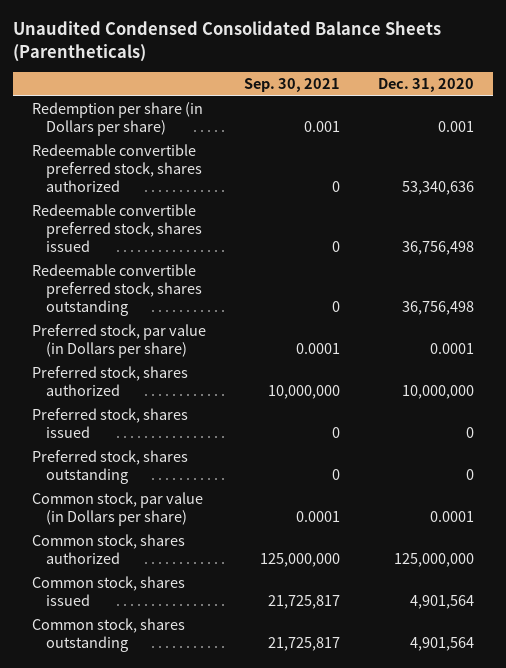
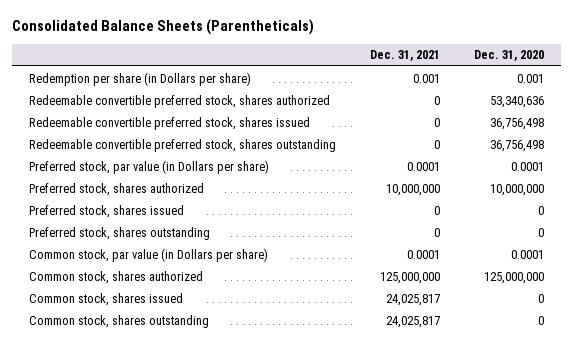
- Unaudited Condensed Consolidated Balance Sheets (Parentheticals)
+ Consolidated Balance Sheets (Parentheticals)
- | Sep. 30, 2021 | Dec. 31, 2020
+ | Dec. 31, 2021 | Dec. 31, 2020
- Common stock, shares issued | 21,725,817 | 4,901,564
- Common stock, shares outstanding | 21,725,817 | 4,901,564
+ Common stock, shares issued | 24,025,817 | 0
+ Common stock, shares outstanding | 24,025,817 | 0

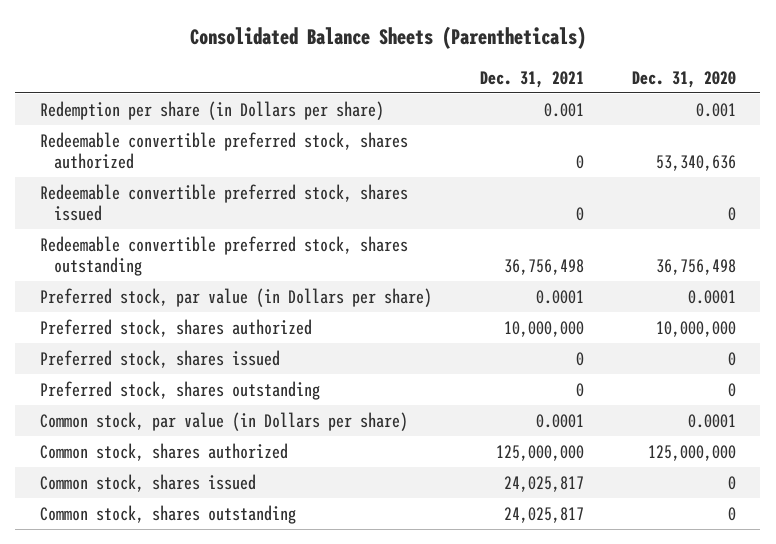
- Redeemable convertible preferred stock, shares issued | 0 | 36,756,498
- Redeemable convertible preferred stock, shares outstanding | 0 | 36,756,498
+ Redeemable convertible preferred stock, shares issued | 0 | 0
+ Redeemable convertible preferred stock, shares outstanding | 36,756,498 | 36,756,498

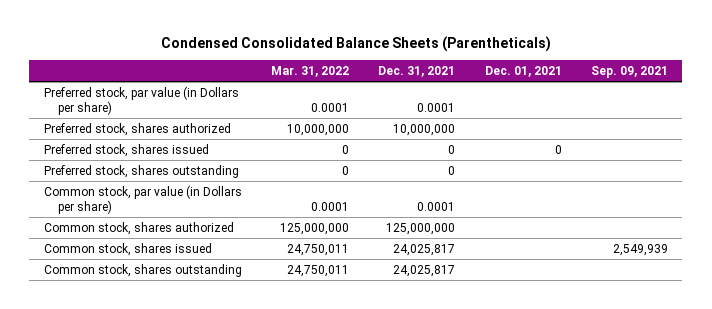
- Consolidated Balance Sheets (Parentheticals)
+ Condensed Consolidated Balance Sheets (Parentheticals)
- | Dec. 31, 2021 | Dec. 31, 2020
+ | Mar. 31, 2022 | Dec. 31, 2021 | Dec. 01, 2021 | Sep. 09, 2021
- Redemption per share (in Dollars per share) | 0.001 | 0.001
- Redeemable convertible preferred stock, shares authorized | 0 | 53,340,636
- Redeemable convertible preferred stock, shares issued | 0 | 0
- Redeemable convertible preferred stock, shares outstanding | 36,756,498 | 36,756,498

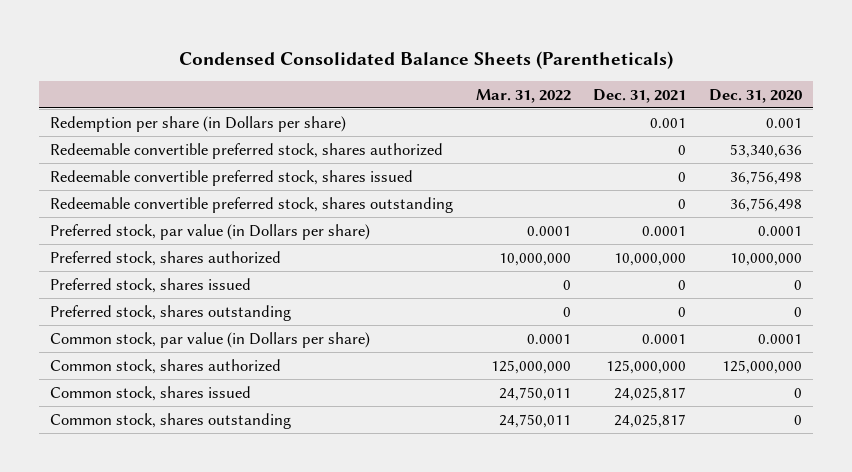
- | Mar. 31, 2022 | Dec. 31, 2021 | Dec. 01, 2021 | Sep. 09, 2021
+ | Mar. 31, 2022 | Dec. 31, 2021 | Dec. 31, 2020
+ Redemption per share (in Dollars per share) | | 0.001 | 0.001
+ Redeemable convertible preferred stock, shares authorized | | 0 | 53,340,636
+ Redeemable convertible preferred stock, shares issued | | 0 | 36,756,498
+ Redeemable convertible preferred stock, shares outstanding | | 0 | 36,756,498

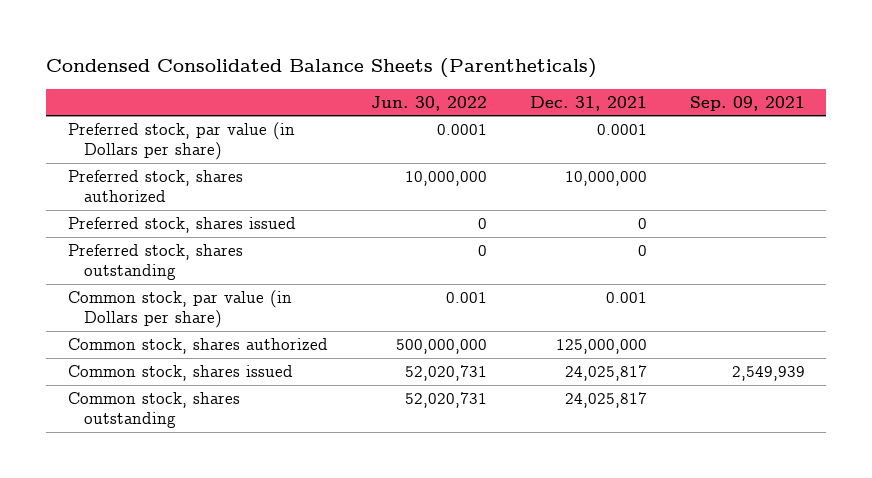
- | Mar. 31, 2022 | Dec. 31, 2021 | Dec. 31, 2020
+ | Jun. 30, 2022 | Dec. 31, 2021 | Sep. 09, 2021
- Redemption per share (in Dollars per share) | | 0.001 | 0.001
- Redeemable convertible preferred stock, shares authorized | | 0 | 53,340,636
- Redeemable convertible preferred stock, shares issued | | 0 | 36,756,498
- Redeemable convertible preferred stock, shares outstanding | | 0 | 36,756,498
- Common stock, par value (in Dollars per share) | 0.0001 | 0.0001 | 0.0001
+ Common stock, par value (in Dollars per share) | 0.001 | 0.001 |

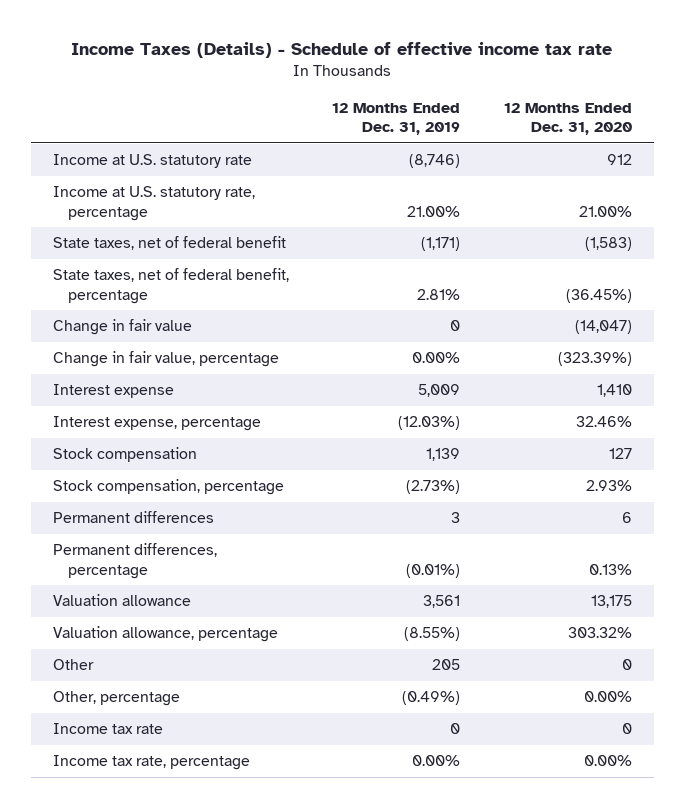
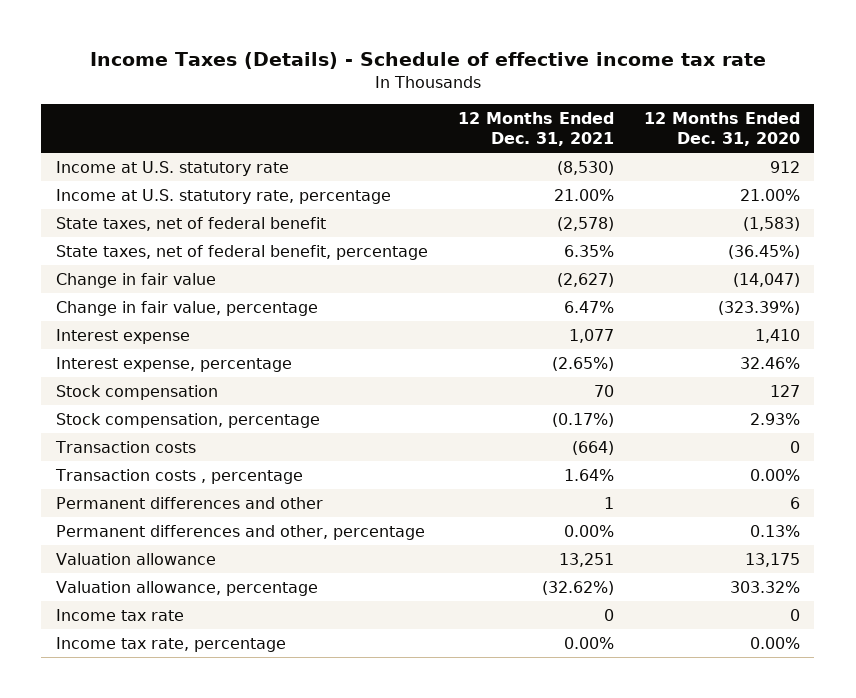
- | 12 Months Ended Dec. 31, 2019 | 12 Months Ended Dec. 31, 2020
+ | 12 Months Ended Dec. 31, 2021 | 12 Months Ended Dec. 31, 2020
- Permanent differences | 3 | 6
- Permanent differences, percentage | (0.01%) | 0.13%
+ Transaction costs | (664) | 0
+ Transaction costs , percentage | 1.64% | 0.00%
+ Permanent differences and other | 1 | 6
+ Permanent differences and other, percentage | 0.00% | 0.13%
- Other | 205 | 0
- Other, percentage | (0.49%) | 0.00%

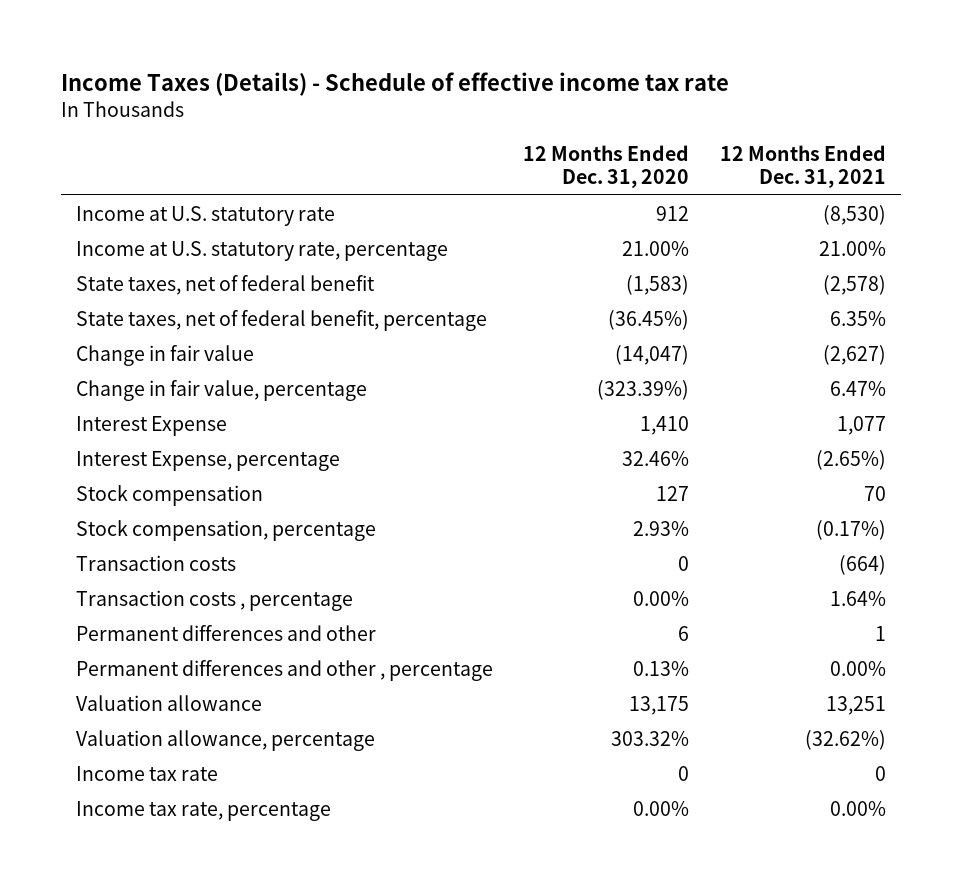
- | 12 Months Ended Dec. 31, 2021 | 12 Months Ended Dec. 31, 2020
+ | 12 Months Ended Dec. 31, 2020 | 12 Months Ended Dec. 31, 2021
- Interest expense | 1,077 | 1,410
- Interest expense, percentage | (2.65%) | 32.46%
+ Interest Expense | 1,410 | 1,077
+ Interest Expense, percentage | 32.46% | (2.65%)
- Permanent differences and other, percentage | 0.00% | 0.13%
+ Permanent differences and other , percentage | 0.13% | 0.00%

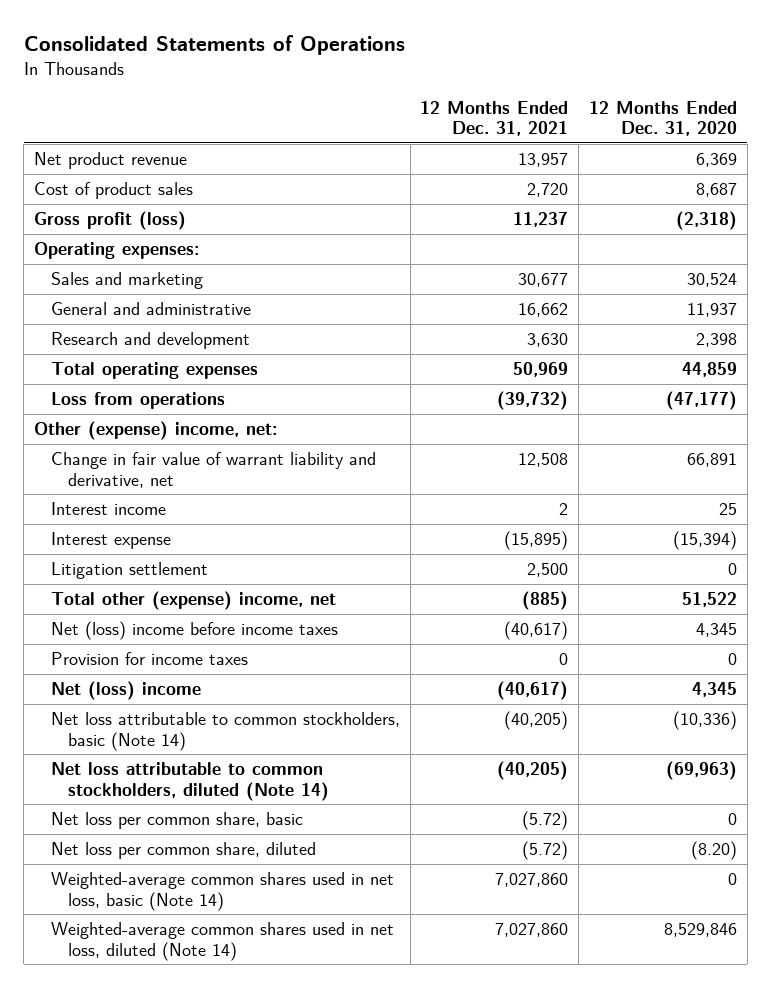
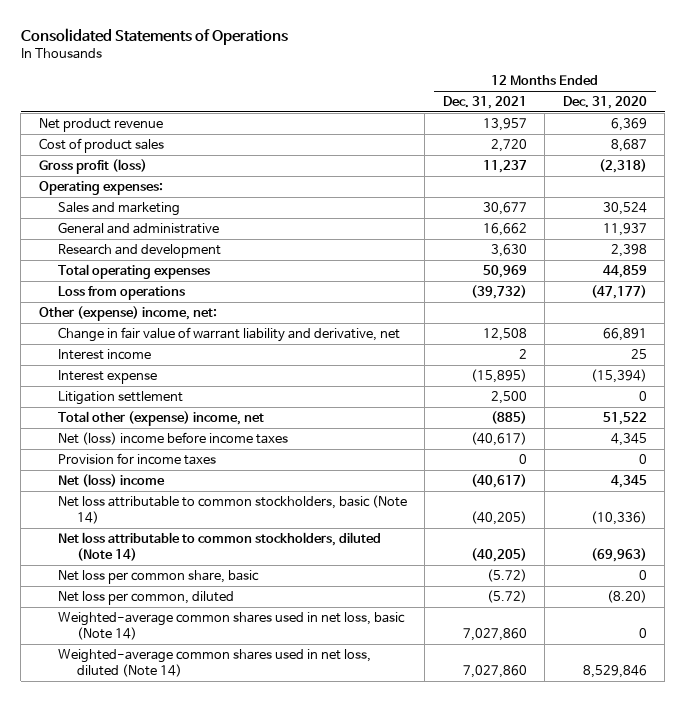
- Net loss per common share, diluted | (5.72) | (8.20)
+ Net loss per common, diluted | (5.72) | (8.20)

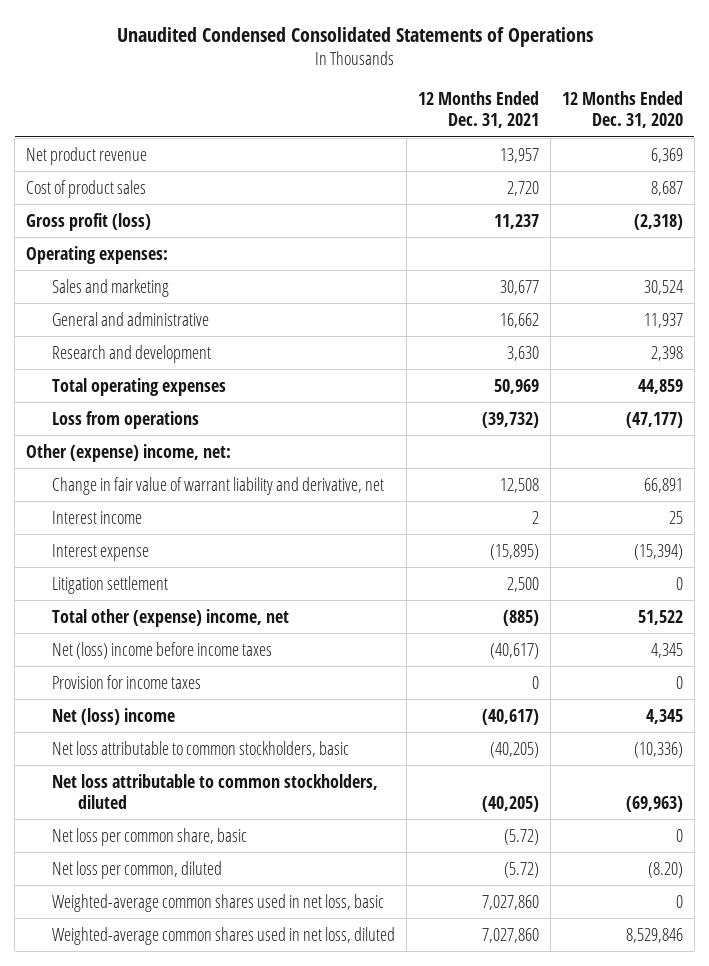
- Consolidated Statements of Operations
+ Unaudited Condensed Consolidated Statements of Operations
- Net loss attributable to common stockholders, basic (Note 14) | (40,205) | (10,336)
- Net loss attributable to common stockholders, diluted (Note 14) | (40,205) | (69,963)
+ Net loss attributable to common stockholders, basic | (40,205) | (10,336)
+ Net loss attributable to common stockholders, diluted | (40,205) | (69,963)
- Weighted-average common shares used in net loss, basic (Note 14) | 7,027,860 | 0
- Weighted-average common shares used in net loss, diluted (Note 14) | 7,027,860 | 8,529,846
+ Weighted-average common shares used in net loss, basic | 7,027,860 | 0
+ Weighted-average common shares used in net loss, diluted | 7,027,860 | 8,529,846

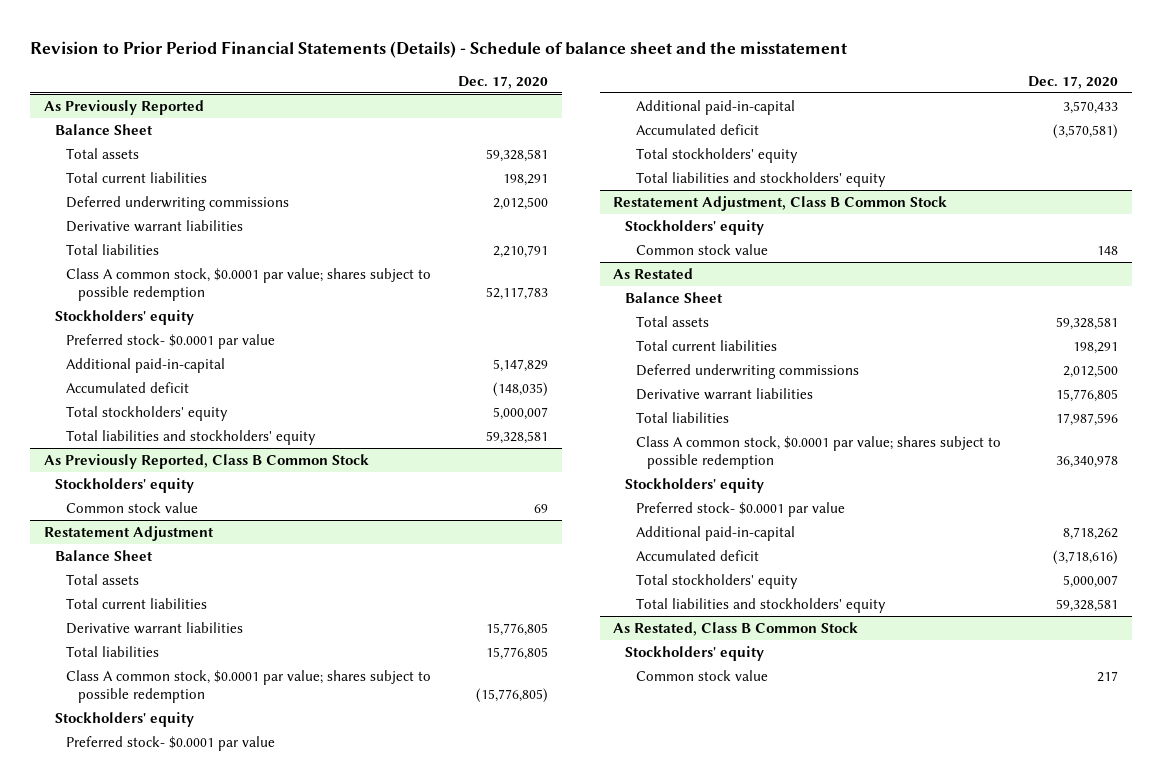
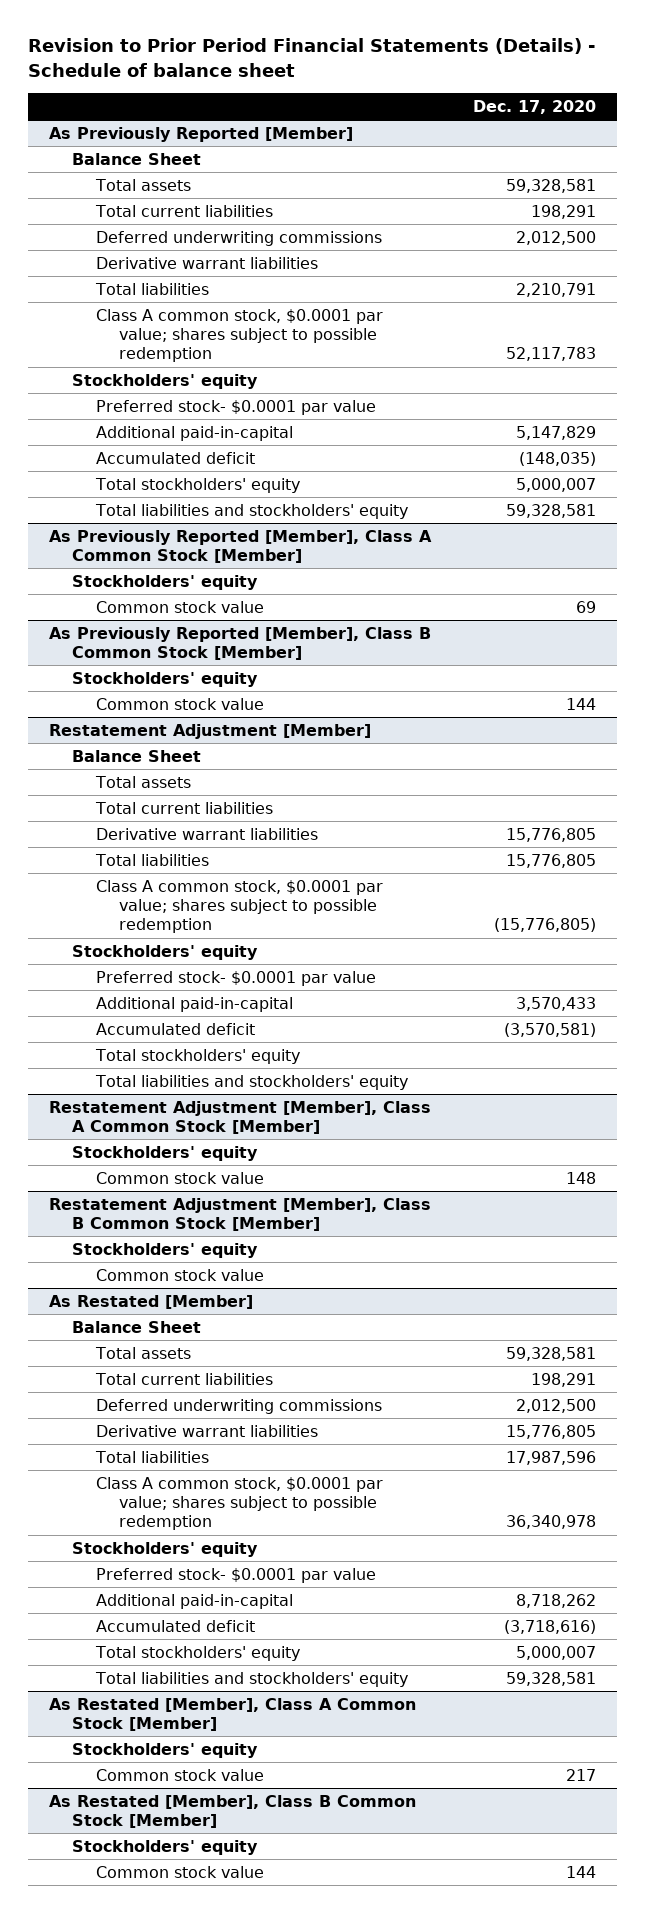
- Revision to Prior Period Financial Statements (Details) - Schedule of balance sheet and the misstatement
+ Revision to Prior Period Financial Statements (Details) - Schedule of balance sheet
- As Previously Reported
+ As Previously Reported [Member]
- As Previously Reported, Class B Common Stock
+ As Previously Reported [Member], Class A Common Stock [Member]
- Restatement Adjustment
+ As Previously Reported [Member], Class B Common Stock [Member]
+ Stockholders' equity
+ Common stock value | 144
+ Restatement Adjustment [Member]
- Restatement Adjustment, Class B Common Stock
+ Restatement Adjustment [Member], Class A Common Stock [Member]
- As Restated
+ Restatement Adjustment [Member], Class B Common Stock [Member]
+ Stockholders' equity
+ Common stock value
+ As Restated [Member]
- As Restated, Class B Common Stock
+ As Restated [Member], Class A Common Stock [Member]
+ As Restated [Member], Class B Common Stock [Member]
+ Stockholders' equity
+ Common stock value | 144

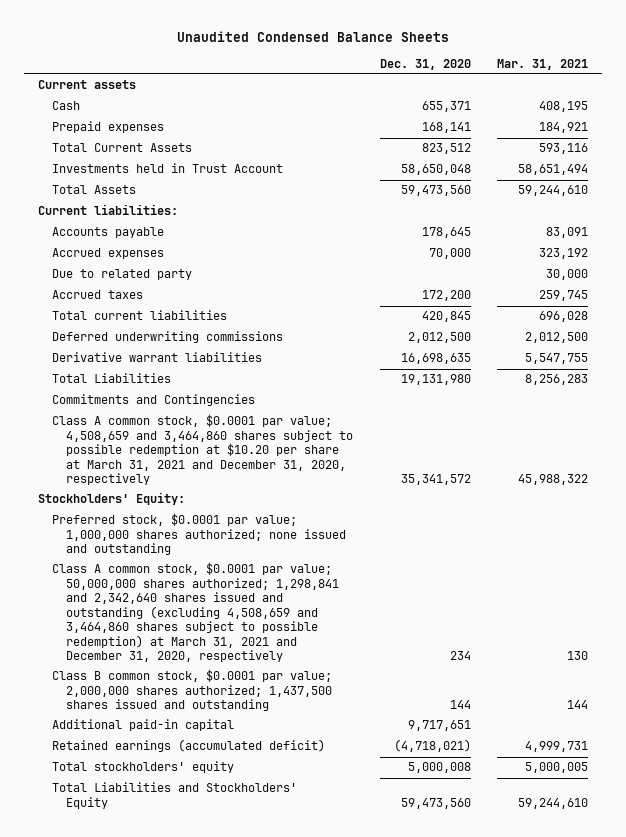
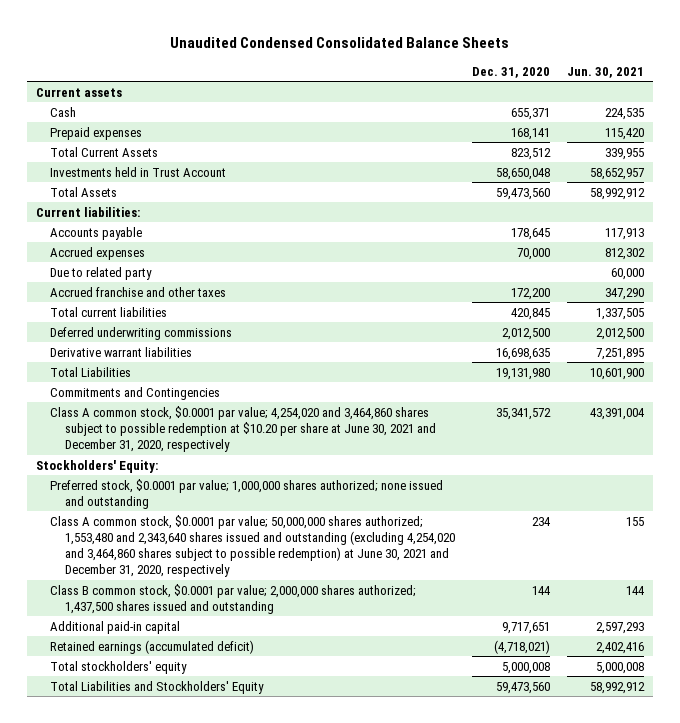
- Unaudited Condensed Balance Sheets
+ Unaudited Condensed Consolidated Balance Sheets
- | Dec. 31, 2020 | Mar. 31, 2021
+ | Dec. 31, 2020 | Jun. 30, 2021
- Accrued taxes | 172,200 | 259,745
+ Accrued franchise and other taxes | 172,200 | 347,290
- Class A common stock, $0.0001 par value; 4,508,659 and 3,464,860 shares subject to possible redemption at $10.20 per share at March 31, 2021 and December 31, 2020, respectively | 35,341,572 | 45,988,322
+ Class A common stock, $0.0001 par value; 4,254,020 and 3,464,860 shares subject to possible redemption at $10.20 per share at June 30, 2021 and December 31, 2020, respectively | 35,341,572 | 43,391,004
- Class A common stock, $0.0001 par value; 50,000,000 shares authorized; 1,298,841 and 2,342,640 shares issued and outstanding (excluding 4,508,659 and 3,464,860 shares subject to possible redemption) at March 31, 2021 and December 31, 2020, respectively | 234 | 130
+ Class A common stock, $0.0001 par value; 50,000,000 shares authorized; 1,553,480 and 2,343,640 shares issued and outstanding (excluding 4,254,020 and 3,464,860 shares subject to possible redemption) at June 30, 2021 and December 31, 2020, respectively | 234 | 155

